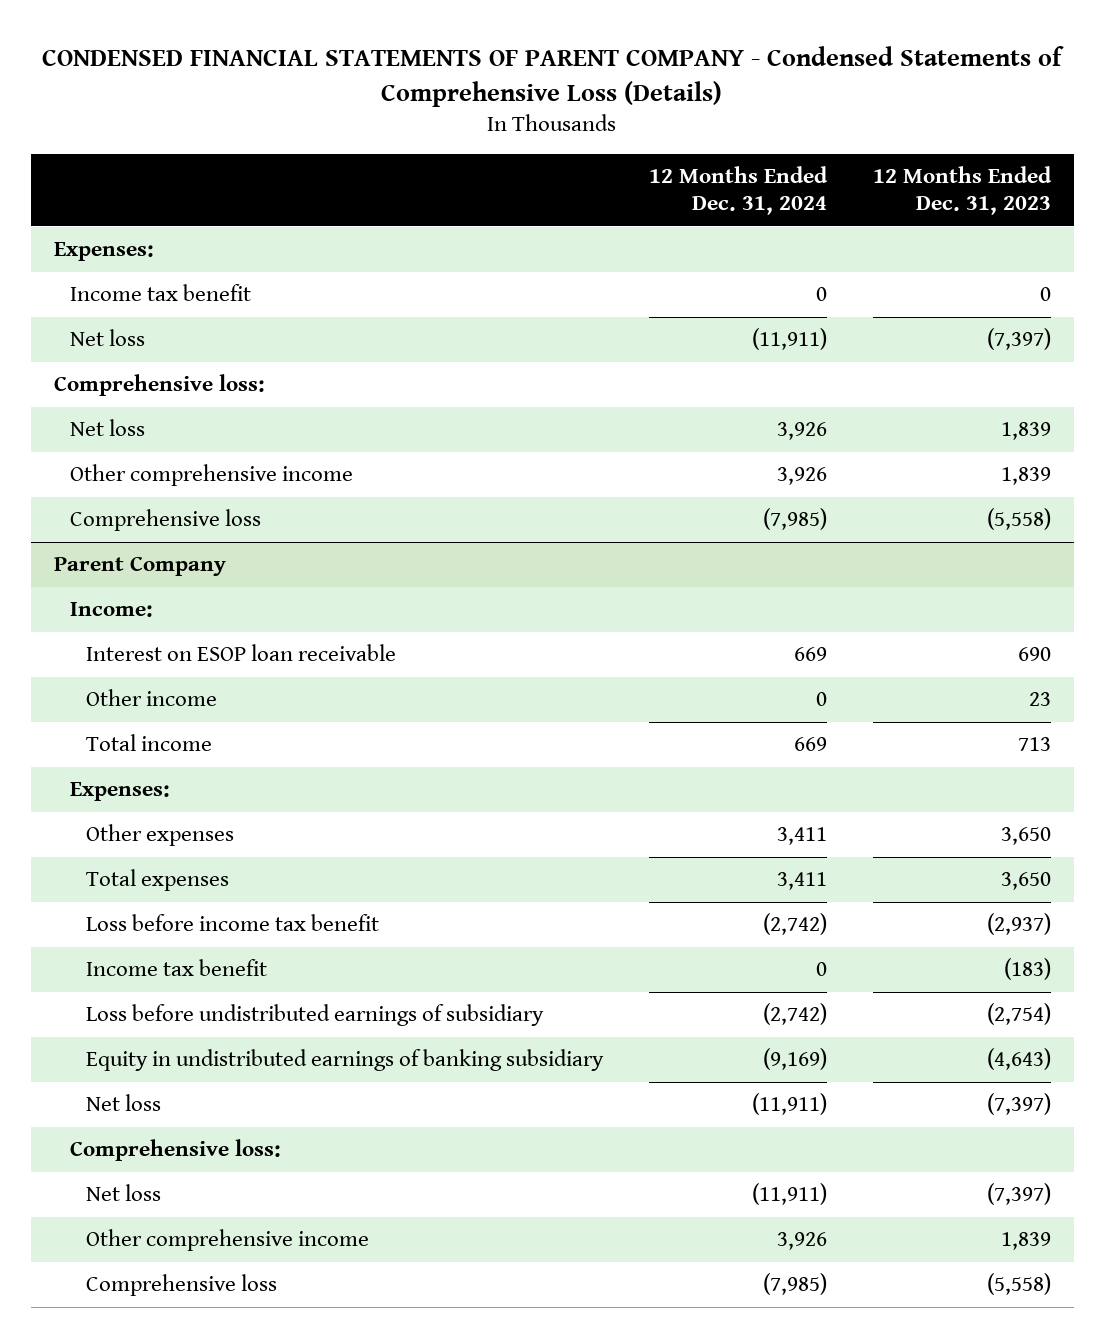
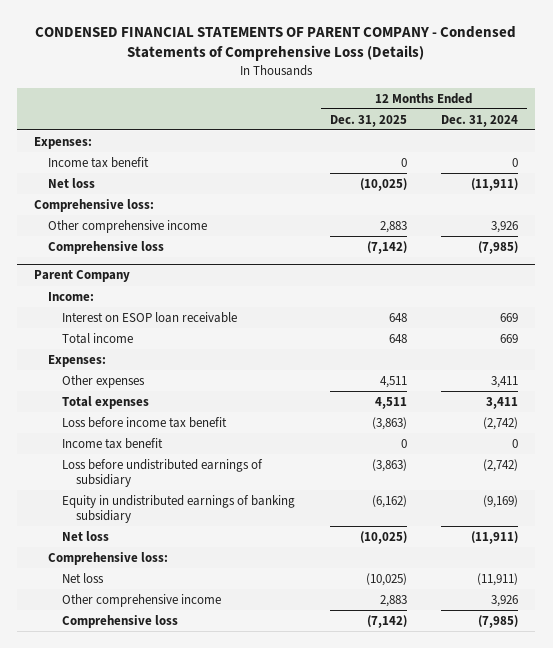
- | 12 Months Ended Dec. 31, 2024 | 12 Months Ended Dec. 31, 2023
+ | 12 Months Ended Dec. 31, 2025 | 12 Months Ended Dec. 31, 2024
- Net loss | 3,926 | 1,839
@ Parent Company
- Other income | 0 | 23

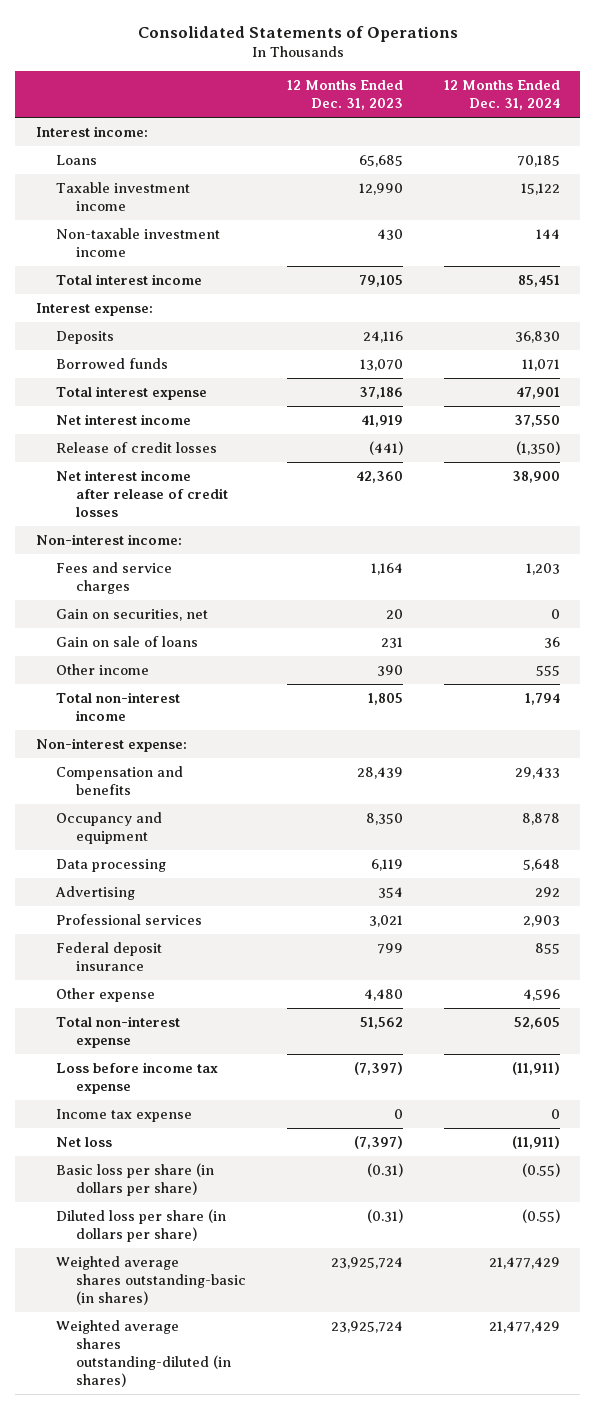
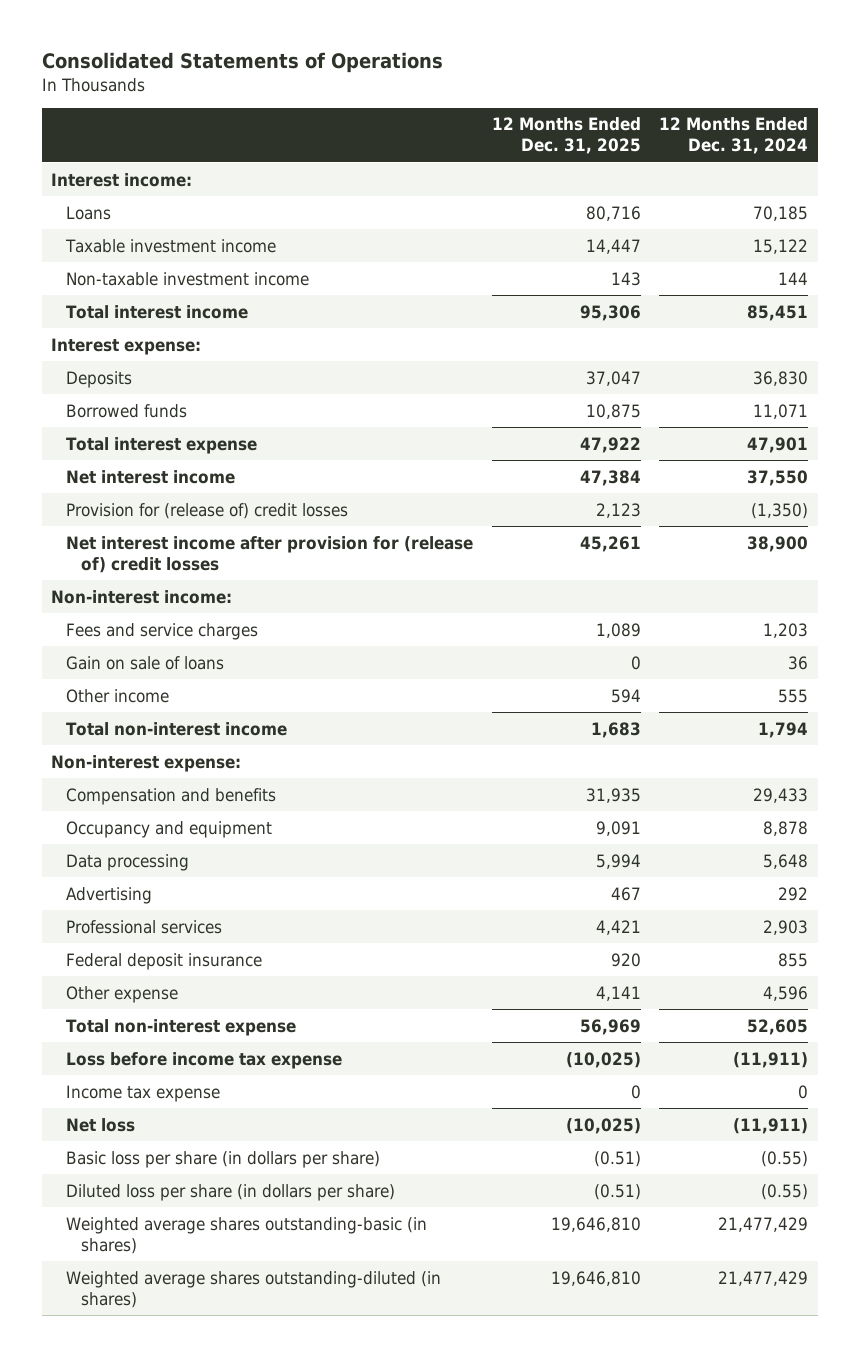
- | 12 Months Ended Dec. 31, 2023 | 12 Months Ended Dec. 31, 2024
+ | 12 Months Ended Dec. 31, 2025 | 12 Months Ended Dec. 31, 2024
- Release of credit losses | (441) | (1,350)
- Net interest income after release of credit losses | 42,360 | 38,900
+ Provision for (release of) credit losses | 2,123 | (1,350)
+ Net interest income after provision for (release of) credit losses | 45,261 | 38,900
- Gain on securities, net | 20 | 0

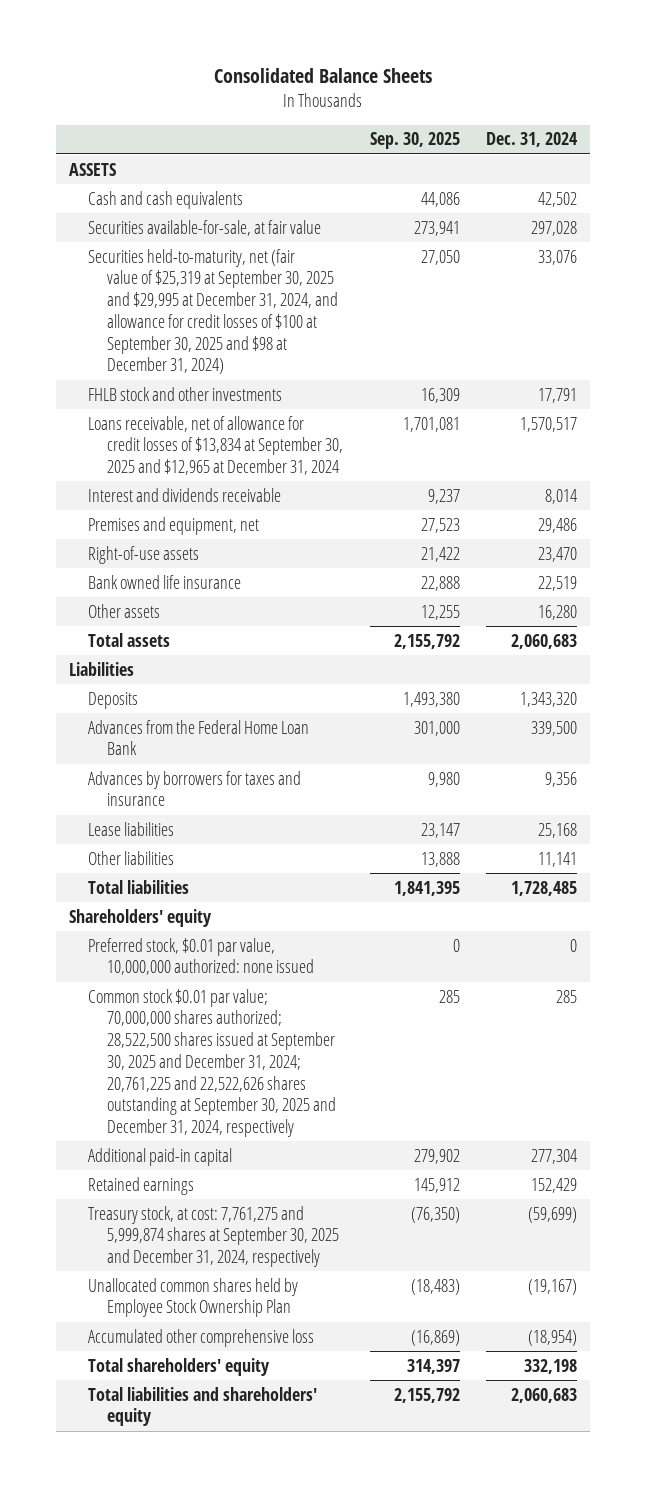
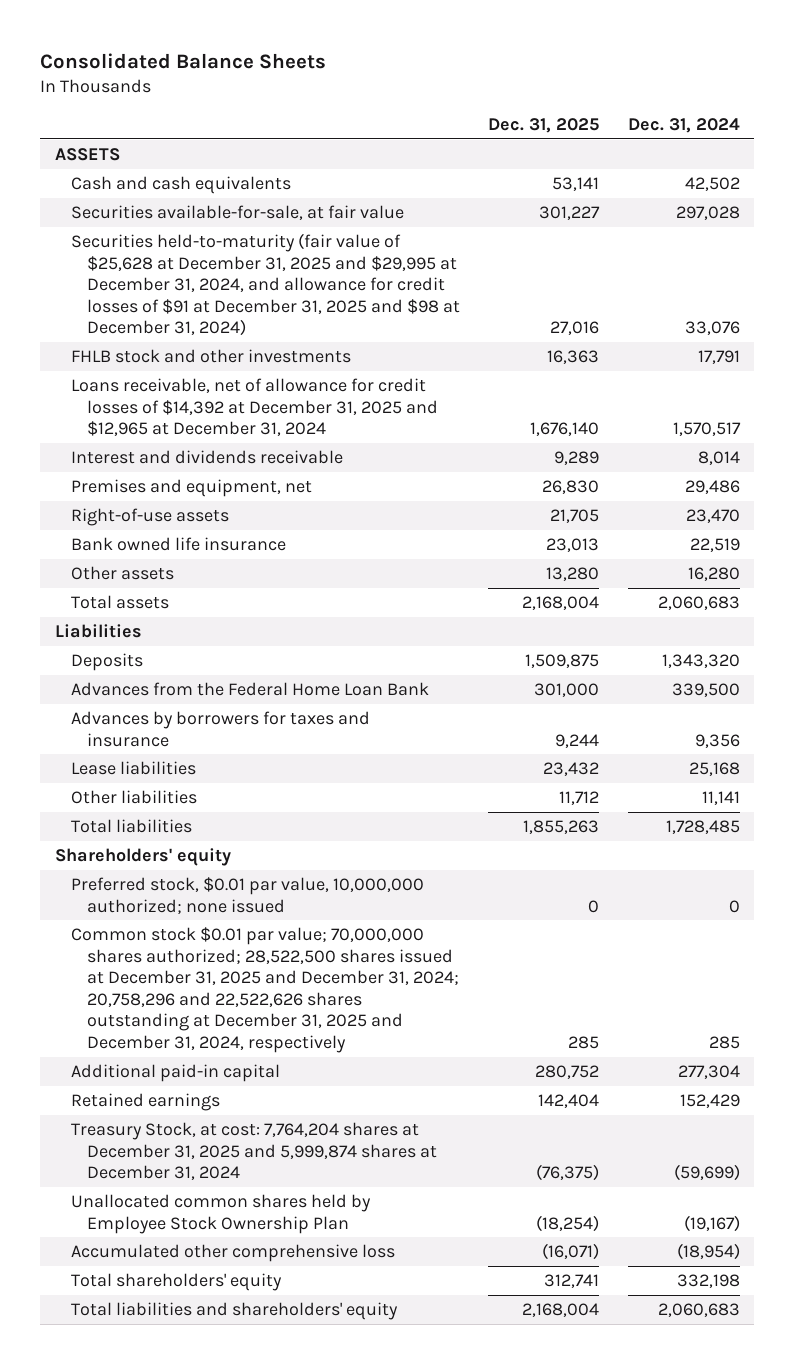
- | Sep. 30, 2025 | Dec. 31, 2024
+ | Dec. 31, 2025 | Dec. 31, 2024
- Securities held-to-maturity, net (fair value of $25,319 at September 30, 2025 and $29,995 at December 31, 2024, and allowance for credit losses of $100 at September 30, 2025 and $98 at December 31, 2024) | 27,050 | 33,076
+ Securities held-to-maturity (fair value of $25,628 at December 31, 2025 and $29,995 at December 31, 2024, and allowance for credit losses of $91 at December 31, 2025 and $98 at December 31, 2024) | 27,016 | 33,076
- Loans receivable, net of allowance for credit losses of $13,834 at September 30, 2025 and $12,965 at December 31, 2024 | 1,701,081 | 1,570,517
+ Loans receivable, net of allowance for credit losses of $14,392 at December 31, 2025 and $12,965 at December 31, 2024 | 1,676,140 | 1,570,517
- Preferred stock, $0.01 par value, 10,000,000 authorized: none issued | 0 | 0
- Common stock $0.01 par value; 70,000,000 shares authorized; 28,522,500 shares issued at September 30, 2025 and December 31, 2024; 20,761,225 and 22,522,626 shares outstanding at September 30, 2025 and December 31, 2024, respectively | 285 | 285
+ Preferred stock, $0.01 par value, 10,000,000 authorized; none issued | 0 | 0
+ Common stock $0.01 par value; 70,000,000 shares authorized; 28,522,500 shares issued at December 31, 2025 and December 31, 2024; 20,758,296 and 22,522,626 shares outstanding at December 31, 2025 and December 31, 2024, respectively | 285 | 285
- Treasury stock, at cost: 7,761,275 and 5,999,874 shares at September 30, 2025 and December 31, 2024, respectively | (76,350) | (59,699)
+ Treasury Stock, at cost: 7,764,204 shares at December 31, 2025 and 5,999,874 shares at December 31, 2024 | (76,375) | (59,699)

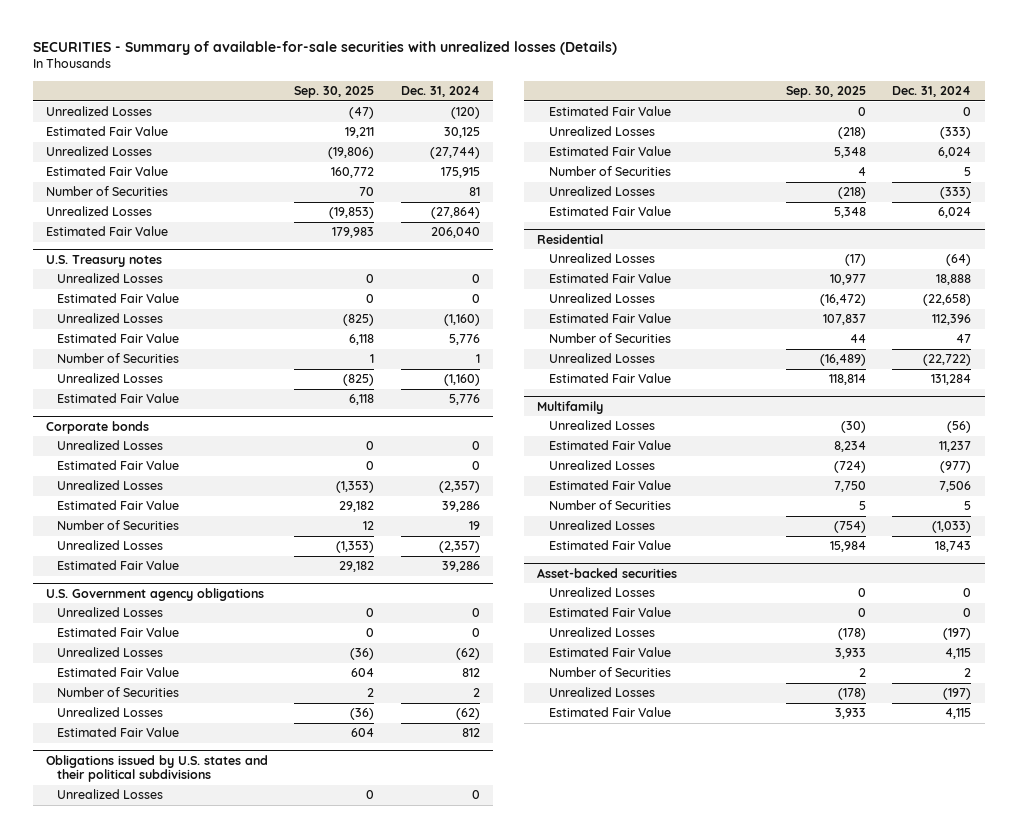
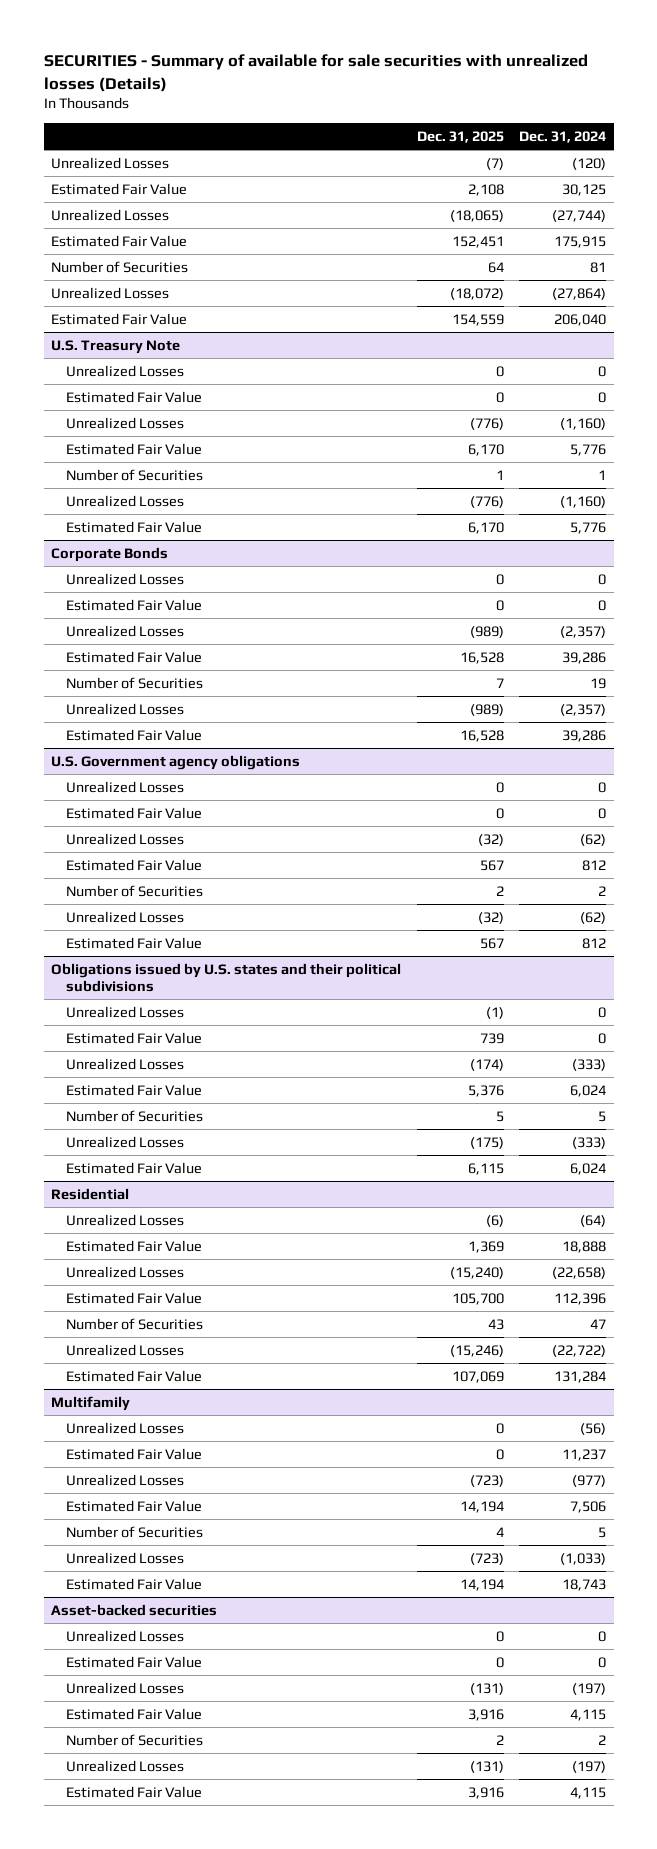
- SECURITIES - Summary of available-for-sale securities with unrealized losses (Details)
+ SECURITIES - Summary of available for sale securities with unrealized losses (Details)
- | Sep. 30, 2025 | Dec. 31, 2024
+ | Dec. 31, 2025 | Dec. 31, 2024
- U.S. Treasury notes
+ U.S. Treasury Note
- Corporate bonds
+ Corporate Bonds

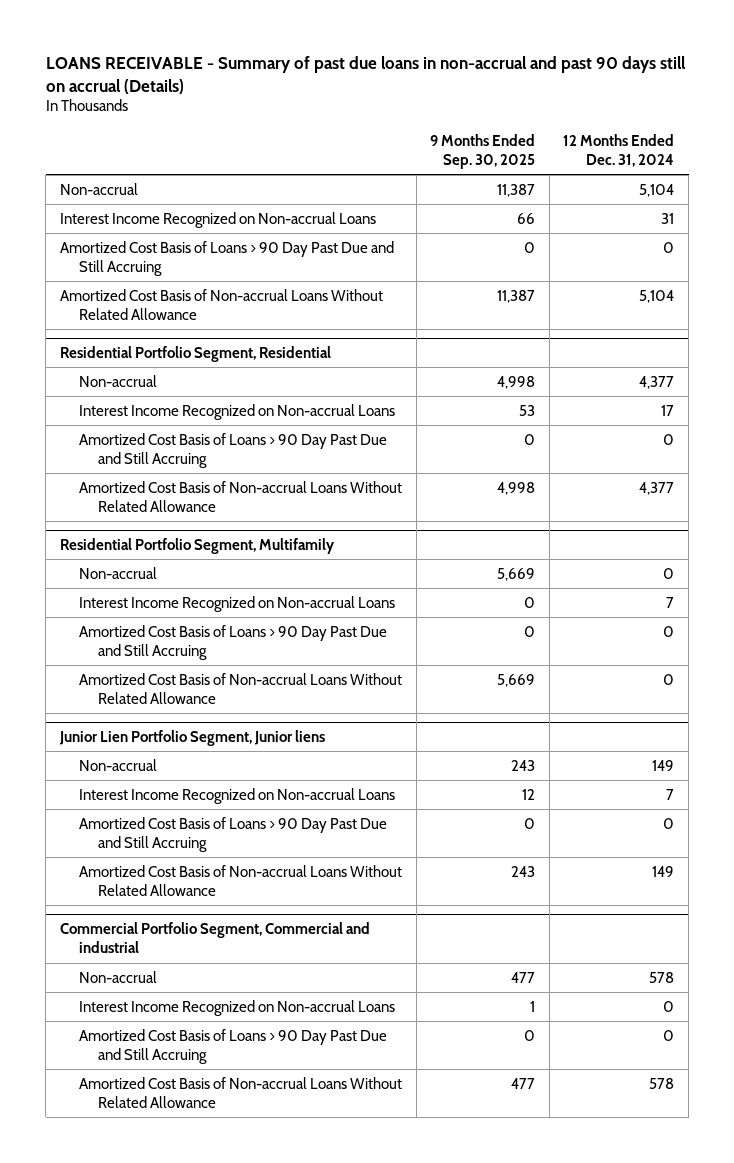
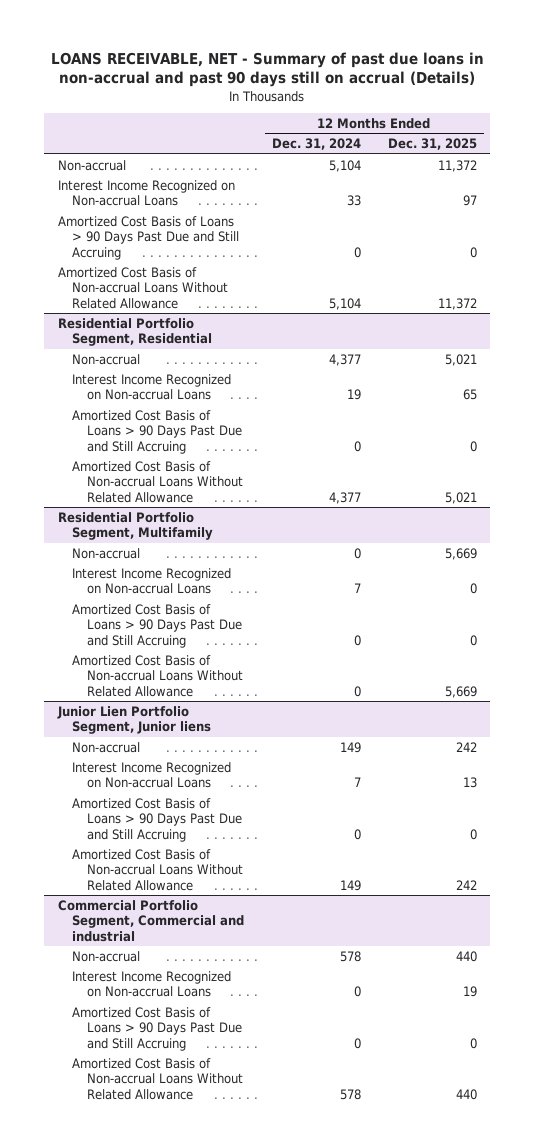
- LOANS RECEIVABLE - Summary of past due loans in non-accrual and past 90 days still on accrual (Details)
+ LOANS RECEIVABLE, NET - Summary of past due loans in non-accrual and past 90 days still on accrual (Details)
- | 9 Months Ended Sep. 30, 2025 | 12 Months Ended Dec. 31, 2024
+ | 12 Months Ended Dec. 31, 2024 | 12 Months Ended Dec. 31, 2025
- Interest Income Recognized on Non-accrual Loans | 66 | 31
- Amortized Cost Basis of Loans > 90 Day Past Due and Still Accruing | 0 | 0
+ Interest Income Recognized on Non-accrual Loans | 33 | 97
+ Amortized Cost Basis of Loans > 90 Days Past Due and Still Accruing | 0 | 0
@ Residential Portfolio Segment, Residential
- Interest Income Recognized on Non-accrual Loans | 53 | 17
- Amortized Cost Basis of Loans > 90 Day Past Due and Still Accruing | 0 | 0
+ Interest Income Recognized on Non-accrual Loans | 19 | 65
+ Amortized Cost Basis of Loans > 90 Days Past Due and Still Accruing | 0 | 0
@ Residential Portfolio Segment, Multifamily
- Amortized Cost Basis of Loans > 90 Day Past Due and Still Accruing | 0 | 0
+ Amortized Cost Basis of Loans > 90 Days Past Due and Still Accruing | 0 | 0
@ Junior Lien Portfolio Segment, Junior liens
- Amortized Cost Basis of Loans > 90 Day Past Due and Still Accruing | 0 | 0
+ Amortized Cost Basis of Loans > 90 Days Past Due and Still Accruing | 0 | 0
@ Commercial Portfolio Segment, Commercial and industrial
- Amortized Cost Basis of Loans > 90 Day Past Due and Still Accruing | 0 | 0
+ Amortized Cost Basis of Loans > 90 Days Past Due and Still Accruing | 0 | 0

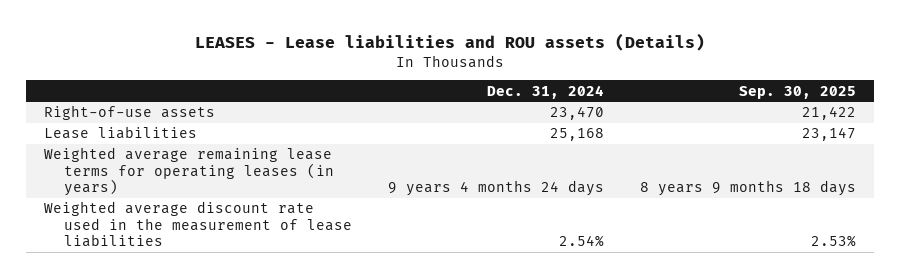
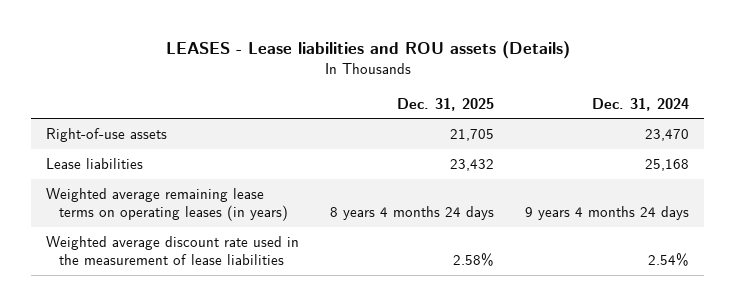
- | Dec. 31, 2024 | Sep. 30, 2025
+ | Dec. 31, 2025 | Dec. 31, 2024
- Weighted average remaining lease terms for operating leases (in years) | 9 years 4 months 24 days | 8 years 9 months 18 days
+ Weighted average remaining lease terms on operating leases (in years) | 8 years 4 months 24 days | 9 years 4 months 24 days

